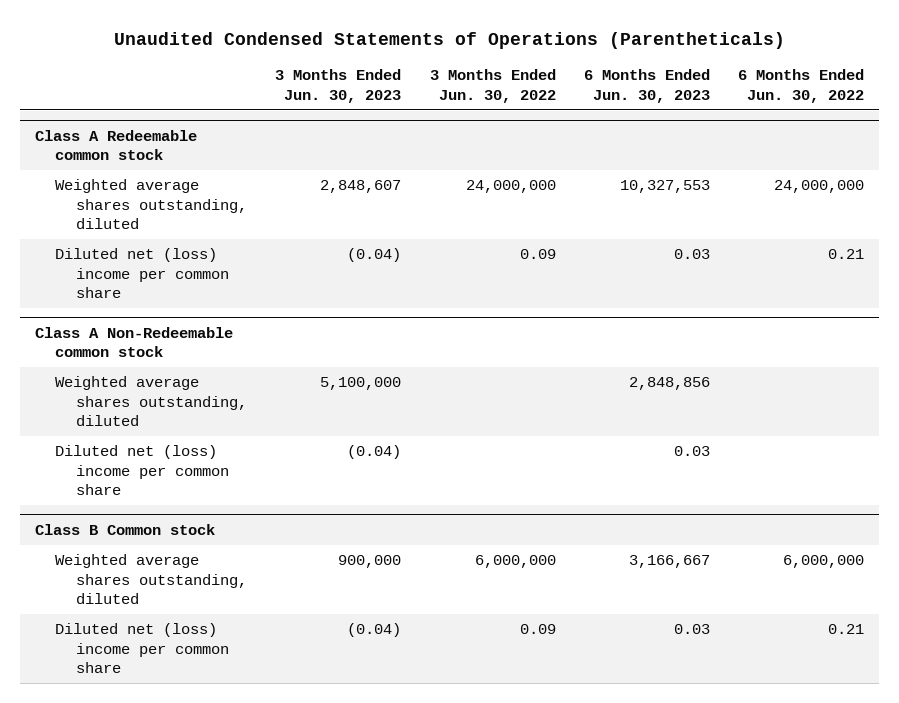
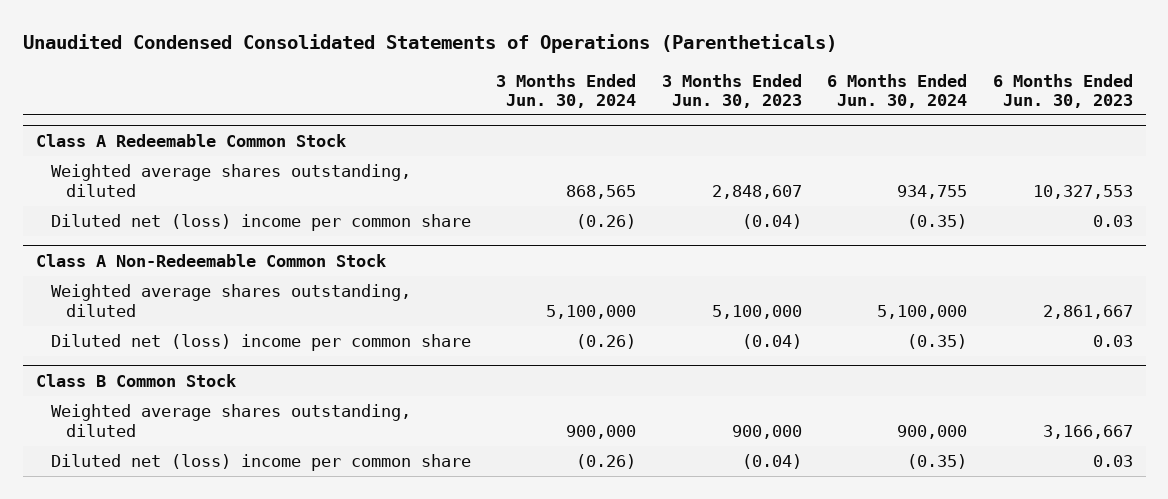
- Unaudited Condensed Statements of Operations (Parentheticals)
+ Unaudited Condensed Consolidated Statements of Operations (Parentheticals)
- | 3 Months Ended Jun. 30, 2023 | 3 Months Ended Jun. 30, 2022 | 6 Months Ended Jun. 30, 2023 | 6 Months Ended Jun. 30, 2022
+ | 3 Months Ended Jun. 30, 2024 | 3 Months Ended Jun. 30, 2023 | 6 Months Ended Jun. 30, 2024 | 6 Months Ended Jun. 30, 2023
- Class A Redeemable common stock
+ Class A Redeemable Common Stock
- Class A Non-Redeemable common stock
- Weighted average shares outstanding, diluted | 5,100,000 | | 2,848,856 |
+ Class A Non-Redeemable Common Stock
+ Weighted average shares outstanding, diluted | 5,100,000 | 5,100,000 | 5,100,000 | 2,861,667
- Class B Common stock
+ Class B Common Stock

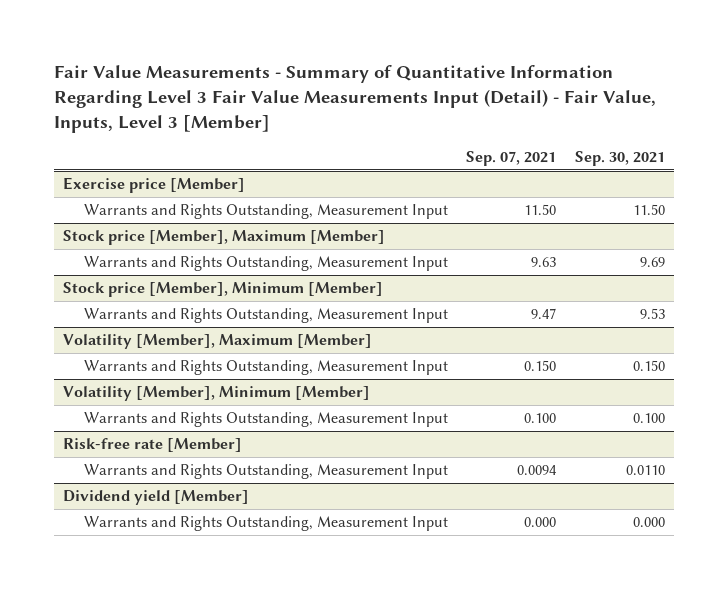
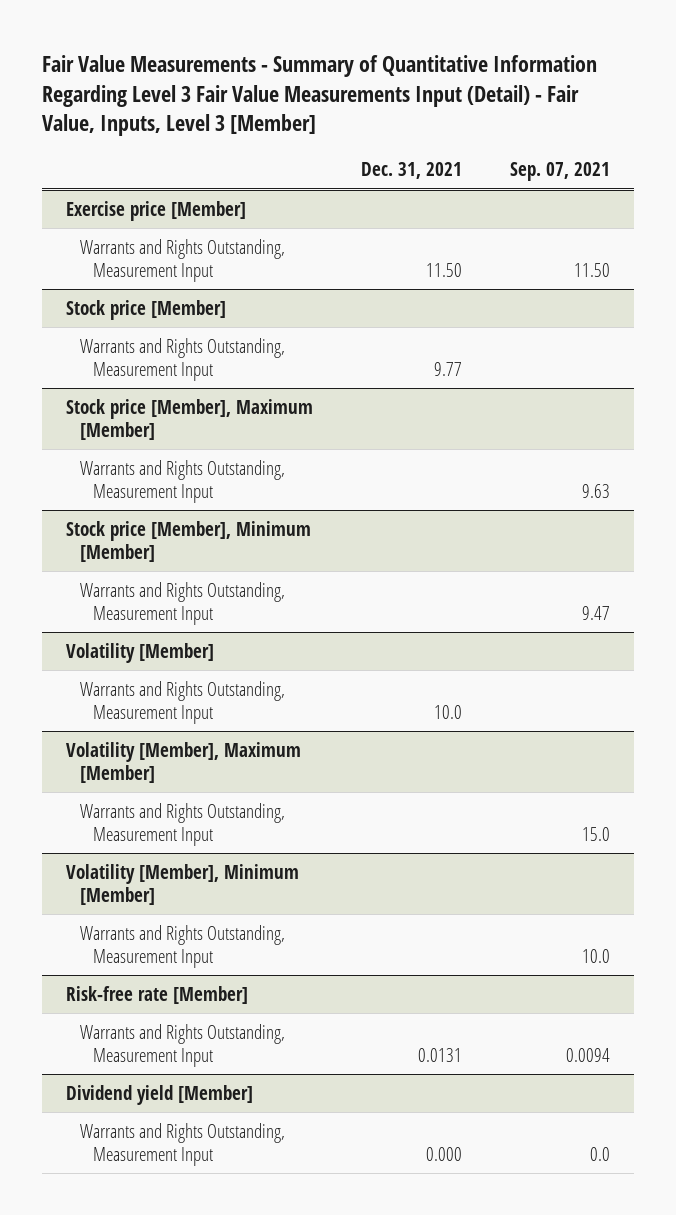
- | Sep. 07, 2021 | Sep. 30, 2021
+ | Dec. 31, 2021 | Sep. 07, 2021
+ Stock price [Member]
+ Warrants and Rights Outstanding, Measurement Input | 9.77 |
+ Volatility [Member]
+ Warrants and Rights Outstanding, Measurement Input | 10.0 |
@ Volatility [Member], Maximum [Member]
- Warrants and Rights Outstanding, Measurement Input | 0.150 | 0.150
+ Warrants and Rights Outstanding, Measurement Input | | 15.0
@ Volatility [Member], Minimum [Member]
- Warrants and Rights Outstanding, Measurement Input | 0.100 | 0.100
+ Warrants and Rights Outstanding, Measurement Input | | 10.0
@ Dividend yield [Member]
- Warrants and Rights Outstanding, Measurement Input | 0.000 | 0.000
+ Warrants and Rights Outstanding, Measurement Input | 0.000 | 0.0

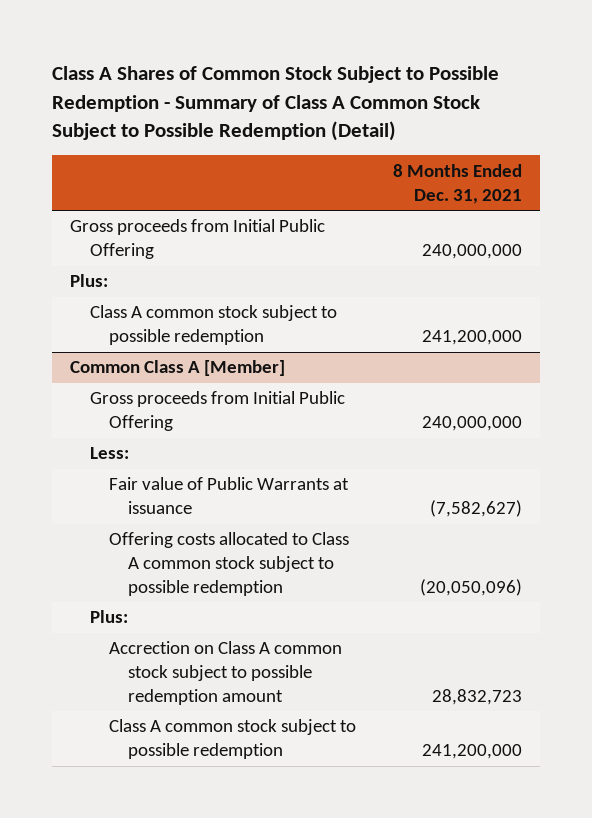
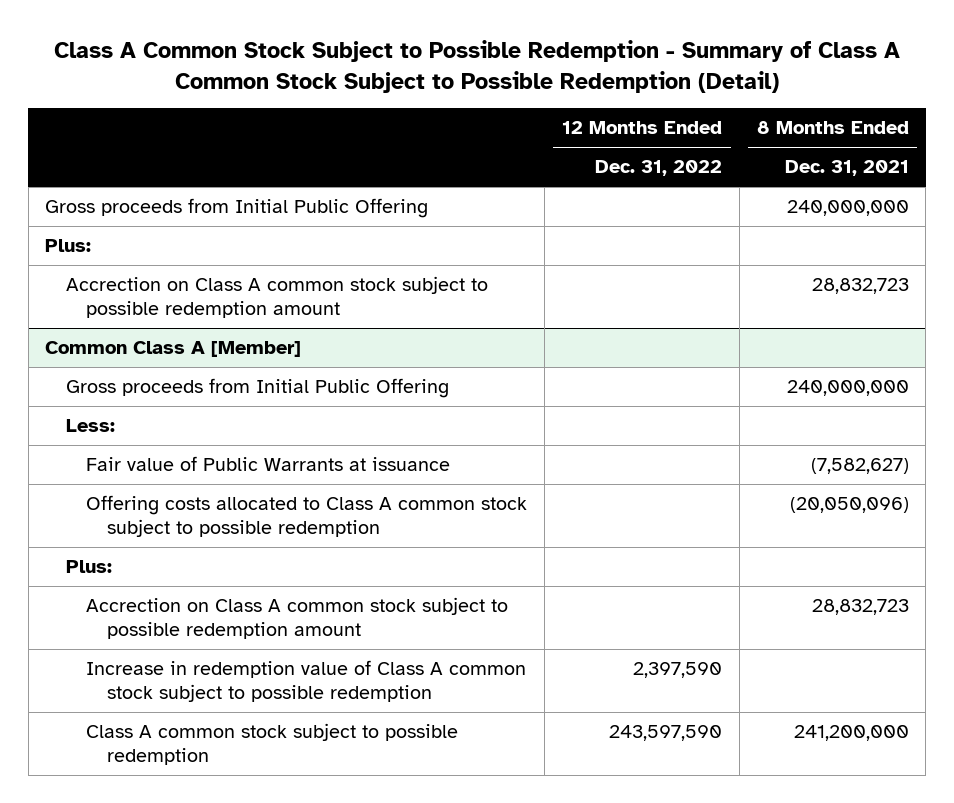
- Class A Shares of Common Stock Subject to Possible Redemption - Summary of Class A Common Stock Subject to Possible Redemption (Detail)
+ Class A Common Stock Subject to Possible Redemption - Summary of Class A Common Stock Subject to Possible Redemption (Detail)
- | 8 Months Ended Dec. 31, 2021
+ | 12 Months Ended Dec. 31, 2022 | 8 Months Ended Dec. 31, 2021
- Class A common stock subject to possible redemption | 241,200,000
+ Accrection on Class A common stock subject to possible redemption amount | | 28,832,723
@ Common Class A [Member]
+ Increase in redemption value of Class A common stock subject to possible redemption | 2,397,590 |

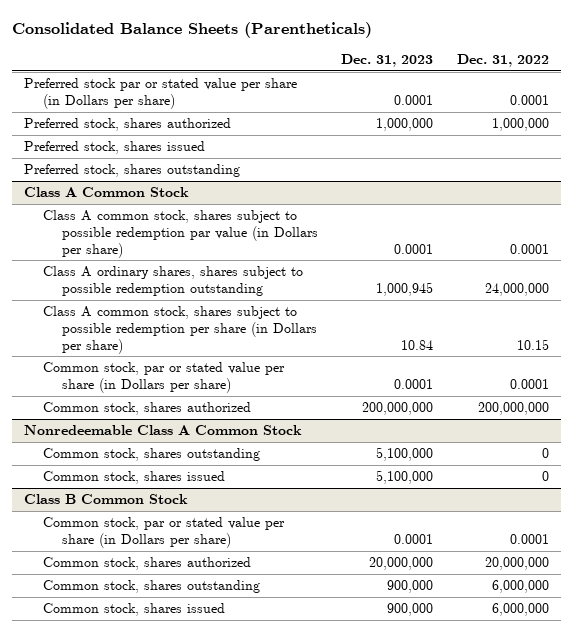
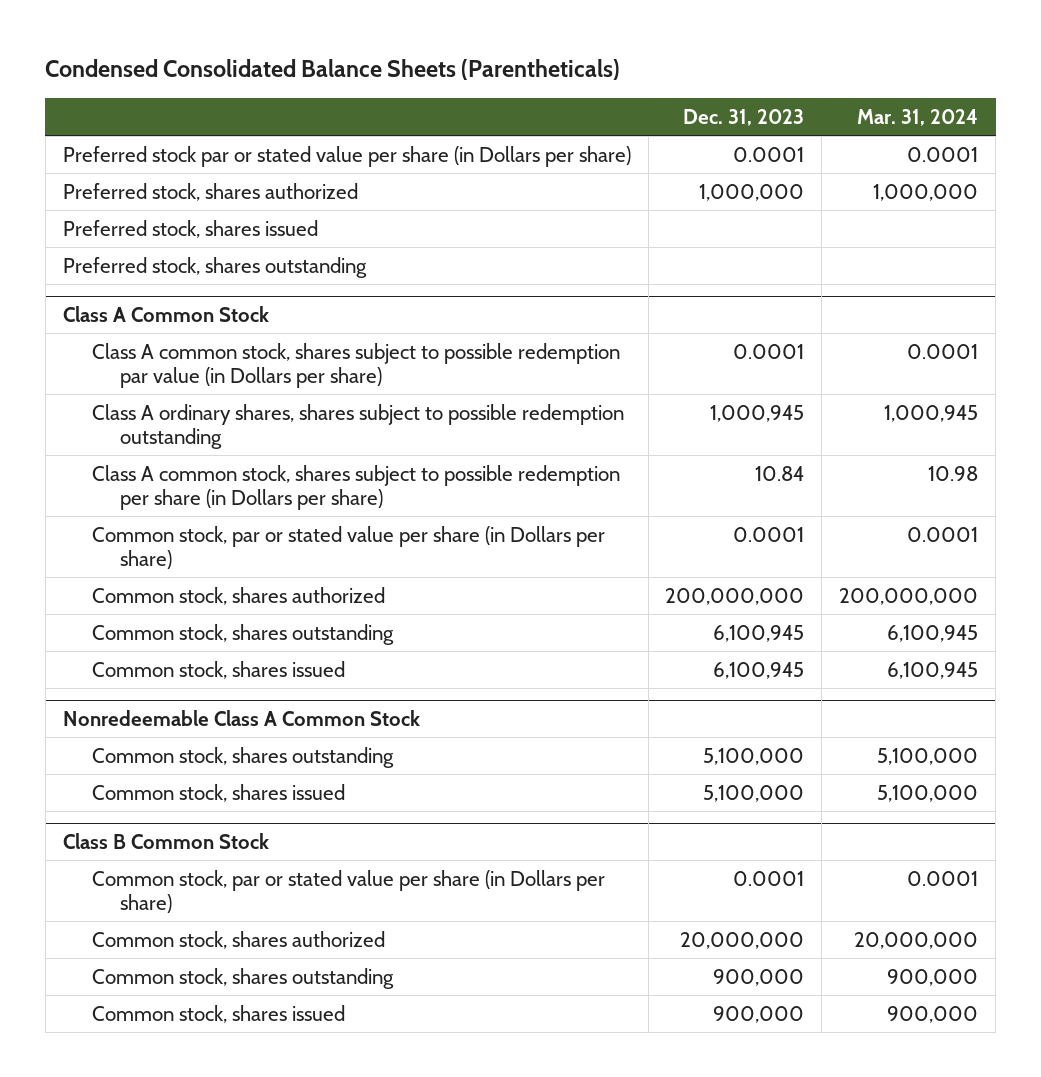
- Consolidated Balance Sheets (Parentheticals)
+ Condensed Consolidated Balance Sheets (Parentheticals)
- | Dec. 31, 2023 | Dec. 31, 2022
+ | Dec. 31, 2023 | Mar. 31, 2024
@ Class A Common Stock
+ Common stock, shares outstanding | 6,100,945 | 6,100,945
+ Common stock, shares issued | 6,100,945 | 6,100,945

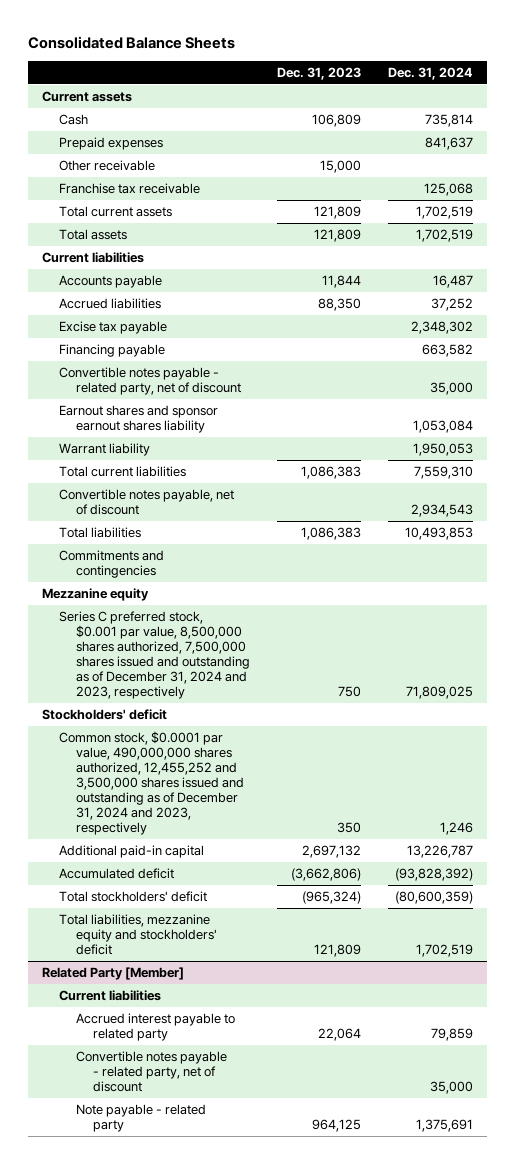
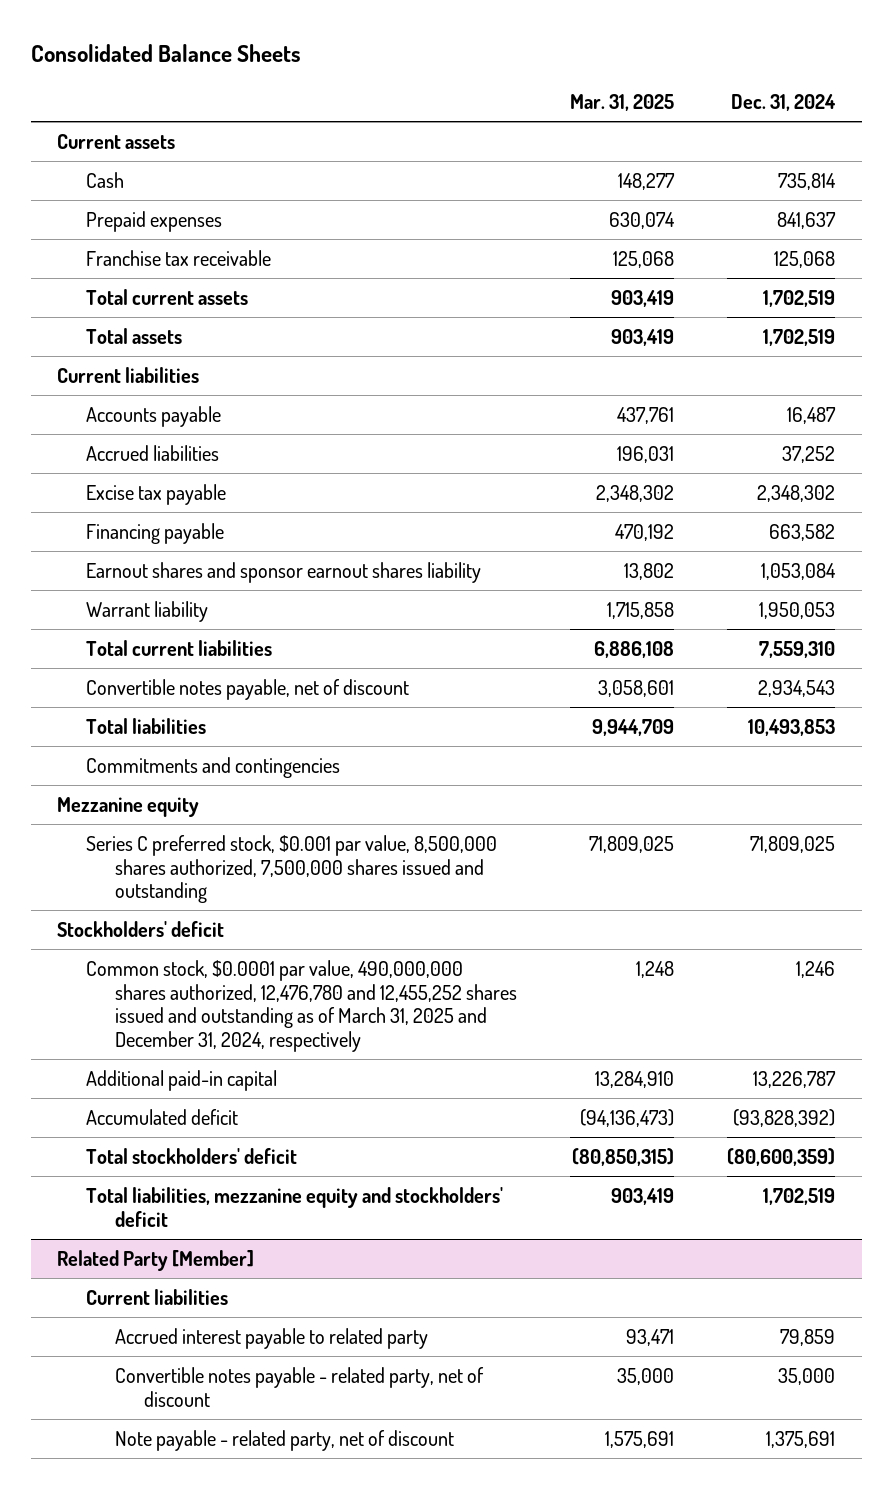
- | Dec. 31, 2023 | Dec. 31, 2024
+ | Mar. 31, 2025 | Dec. 31, 2024
- Other receivable | 15,000 |
- Convertible notes payable - related party, net of discount | | 35,000
- Series C preferred stock, $0.001 par value, 8,500,000 shares authorized, 7,500,000 shares issued and outstanding as of December 31, 2024 and 2023, respectively | 750 | 71,809,025
+ Series C preferred stock, $0.001 par value, 8,500,000 shares authorized, 7,500,000 shares issued and outstanding | 71,809,025 | 71,809,025
- Common stock, $0.0001 par value, 490,000,000 shares authorized, 12,455,252 and 3,500,000 shares issued and outstanding as of December 31, 2024 and 2023, respectively | 350 | 1,246
+ Common stock, $0.0001 par value, 490,000,000 shares authorized, 12,476,780 and 12,455,252 shares issued and outstanding as of March 31, 2025 and December 31, 2024, respectively | 1,248 | 1,246
@ Related Party [Member]
- Note payable - related party | 964,125 | 1,375,691
+ Note payable - related party, net of discount | 1,575,691 | 1,375,691

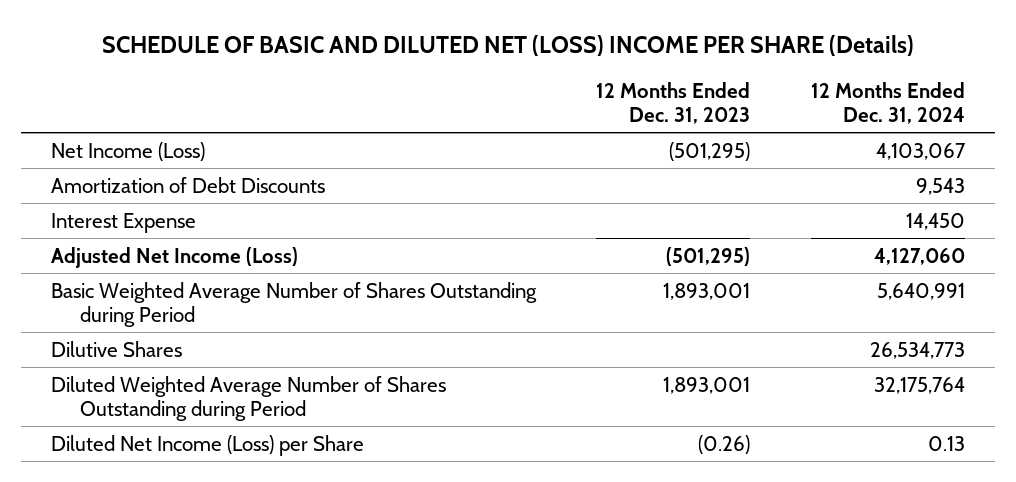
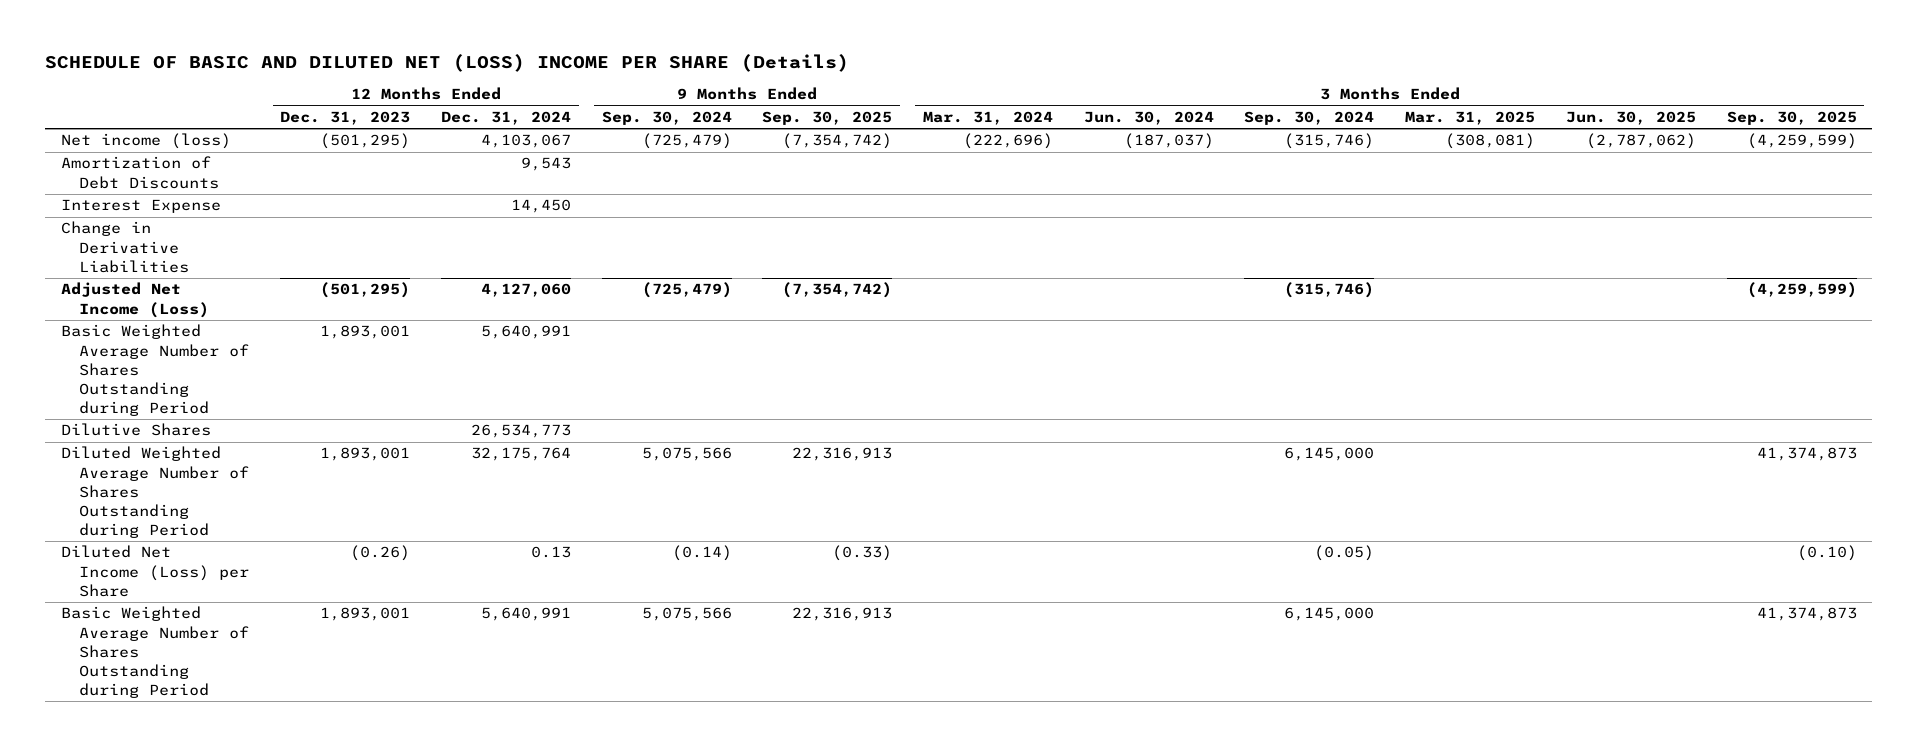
- | 12 Months Ended Dec. 31, 2023 | 12 Months Ended Dec. 31, 2024
+ | 12 Months Ended Dec. 31, 2023 | 12 Months Ended Dec. 31, 2024 | 9 Months Ended Sep. 30, 2024 | 9 Months Ended Sep. 30, 2025 | 3 Months Ended Mar. 31, 2024 | 3 Months Ended Jun. 30, 2024 | 3 Months Ended Sep. 30, 2024 | 3 Months Ended Mar. 31, 2025 | 3 Months Ended Jun. 30, 2025 | 3 Months Ended Sep. 30, 2025
- Net Income (Loss) | (501,295) | 4,103,067
+ Net income (loss) | (501,295) | 4,103,067 | (725,479) | (7,354,742) | (222,696) | (187,037) | (315,746) | (308,081) | (2,787,062) | (4,259,599)
+ Change in Derivative Liabilities
+ Basic Weighted Average Number of Shares Outstanding during Period | 1,893,001 | 5,640,991 | 5,075,566 | 22,316,913 | | | 6,145,000 | | | 41,374,873

